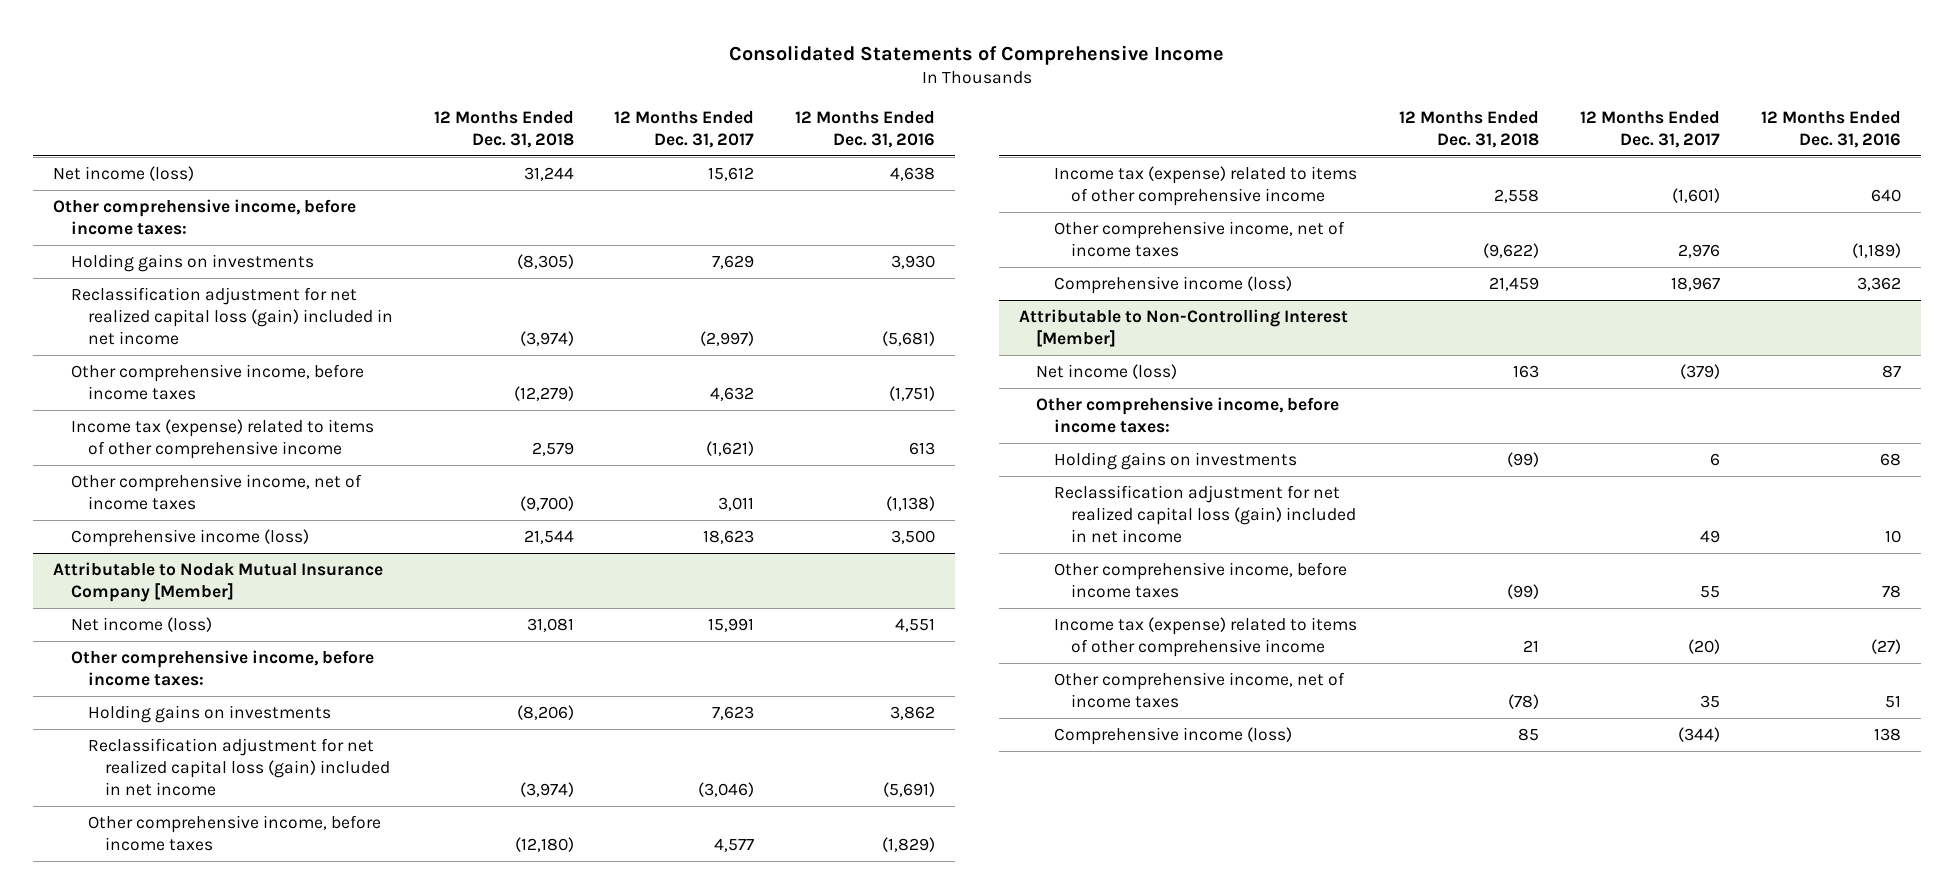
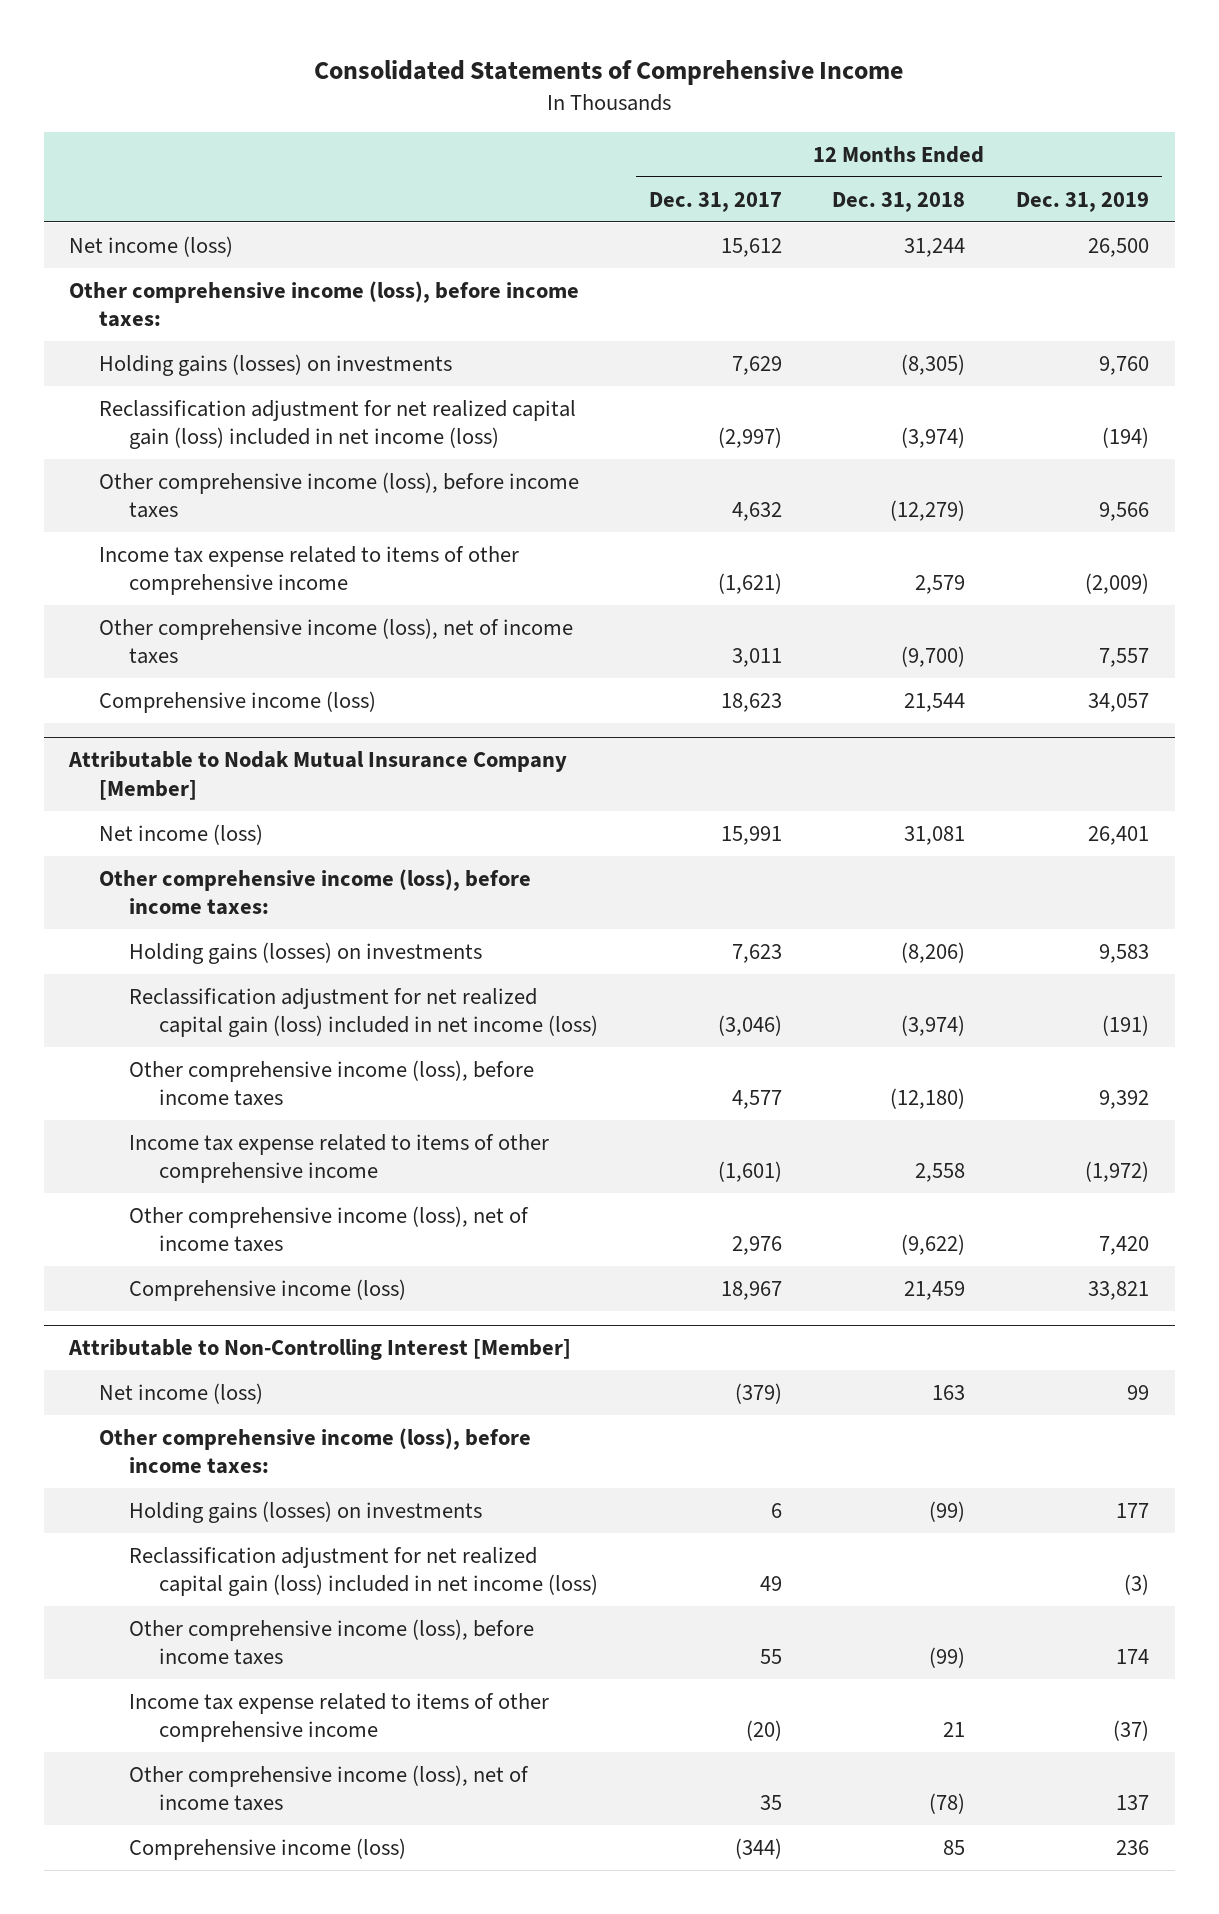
- | 12 Months Ended Dec. 31, 2018 | 12 Months Ended Dec. 31, 2017 | 12 Months Ended Dec. 31, 2016
+ | 12 Months Ended Dec. 31, 2017 | 12 Months Ended Dec. 31, 2018 | 12 Months Ended Dec. 31, 2019
- Other comprehensive income, before income taxes:
- Holding gains on investments | (8,305) | 7,629 | 3,930
- Reclassification adjustment for net realized capital loss (gain) included in net income | (3,974) | (2,997) | (5,681)
- Other comprehensive income, before income taxes | (12,279) | 4,632 | (1,751)
- Income tax (expense) related to items of other comprehensive income | 2,579 | (1,621) | 613
- Other comprehensive income, net of income taxes | (9,700) | 3,011 | (1,138)
+ Other comprehensive income (loss), before income taxes:
+ Holding gains (losses) on investments | 7,629 | (8,305) | 9,760
+ Reclassification adjustment for net realized capital gain (loss) included in net income (loss) | (2,997) | (3,974) | (194)
+ Other comprehensive income (loss), before income taxes | 4,632 | (12,279) | 9,566
+ Income tax expense related to items of other comprehensive income | (1,621) | 2,579 | (2,009)
+ Other comprehensive income (loss), net of income taxes | 3,011 | (9,700) | 7,557
@ Attributable to Nodak Mutual Insurance Company [Member]
- Other comprehensive income, before income taxes:
- Holding gains on investments | (8,206) | 7,623 | 3,862
- Reclassification adjustment for net realized capital loss (gain) included in net income | (3,974) | (3,046) | (5,691)
- Other comprehensive income, before income taxes | (12,180) | 4,577 | (1,829)
- Income tax (expense) related to items of other comprehensive income | 2,558 | (1,601) | 640
- Other comprehensive income, net of income taxes | (9,622) | 2,976 | (1,189)
+ Other comprehensive income (loss), before income taxes:
+ Holding gains (losses) on investments | 7,623 | (8,206) | 9,583
+ Reclassification adjustment for net realized capital gain (loss) included in net income (loss) | (3,046) | (3,974) | (191)
+ Other comprehensive income (loss), before income taxes | 4,577 | (12,180) | 9,392
+ Income tax expense related to items of other comprehensive income | (1,601) | 2,558 | (1,972)
+ Other comprehensive income (loss), net of income taxes | 2,976 | (9,622) | 7,420
@ Attributable to Non-Controlling Interest [Member]
- Other comprehensive income, before income taxes:
- Holding gains on investments | (99) | 6 | 68
- Reclassification adjustment for net realized capital loss (gain) included in net income | | 49 | 10
- Other comprehensive income, before income taxes | (99) | 55 | 78
- Income tax (expense) related to items of other comprehensive income | 21 | (20) | (27)
- Other comprehensive income, net of income taxes | (78) | 35 | 51
+ Other comprehensive income (loss), before income taxes:
+ Holding gains (losses) on investments | 6 | (99) | 177
+ Reclassification adjustment for net realized capital gain (loss) included in net income (loss) | 49 | | (3)
+ Other comprehensive income (loss), before income taxes | 55 | (99) | 174
+ Income tax expense related to items of other comprehensive income | (20) | 21 | (37)
+ Other comprehensive income (loss), net of income taxes | 35 | (78) | 137

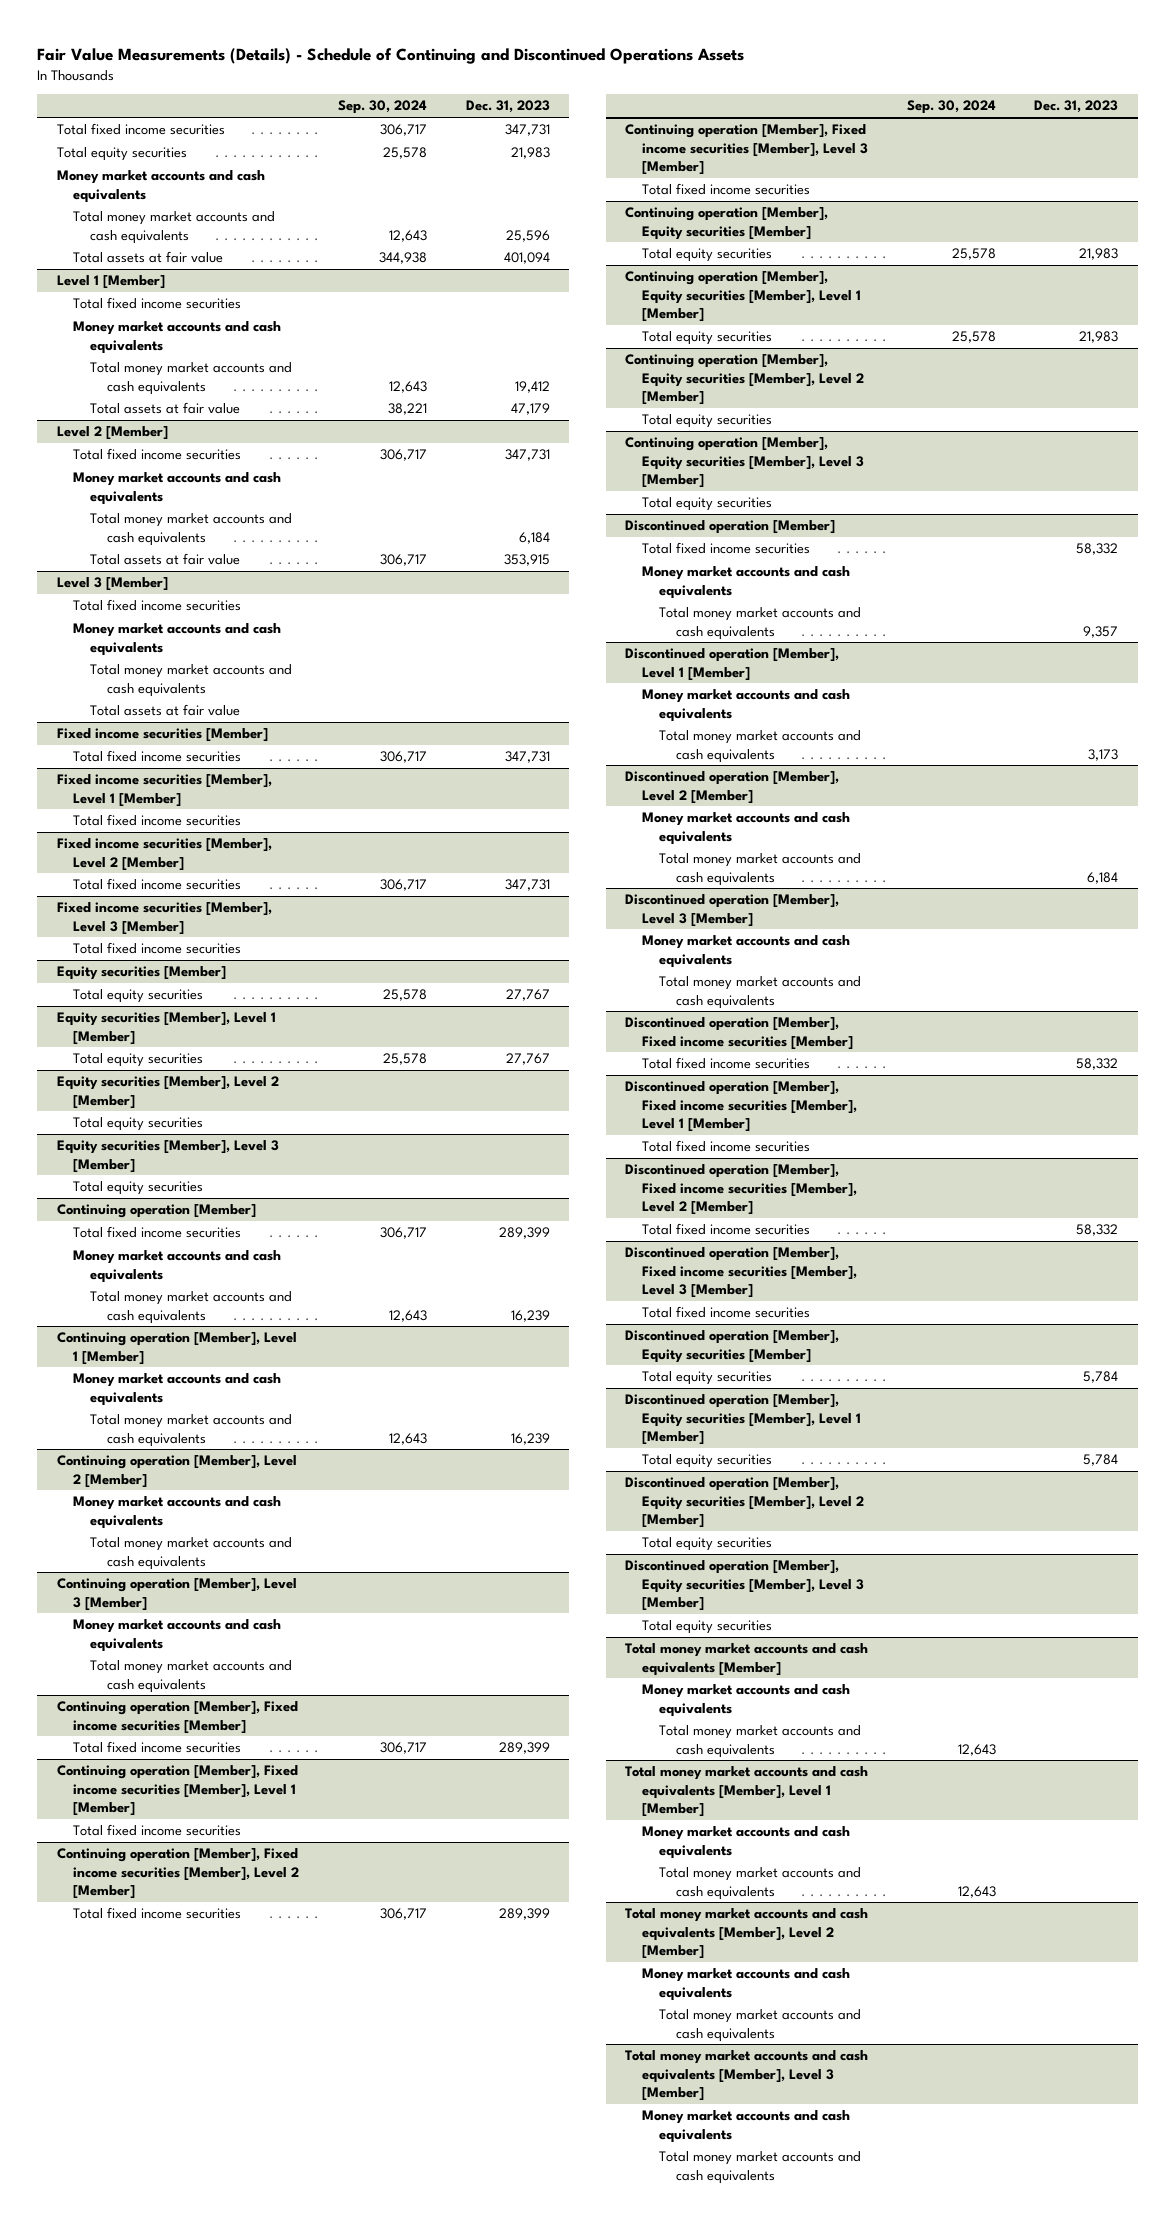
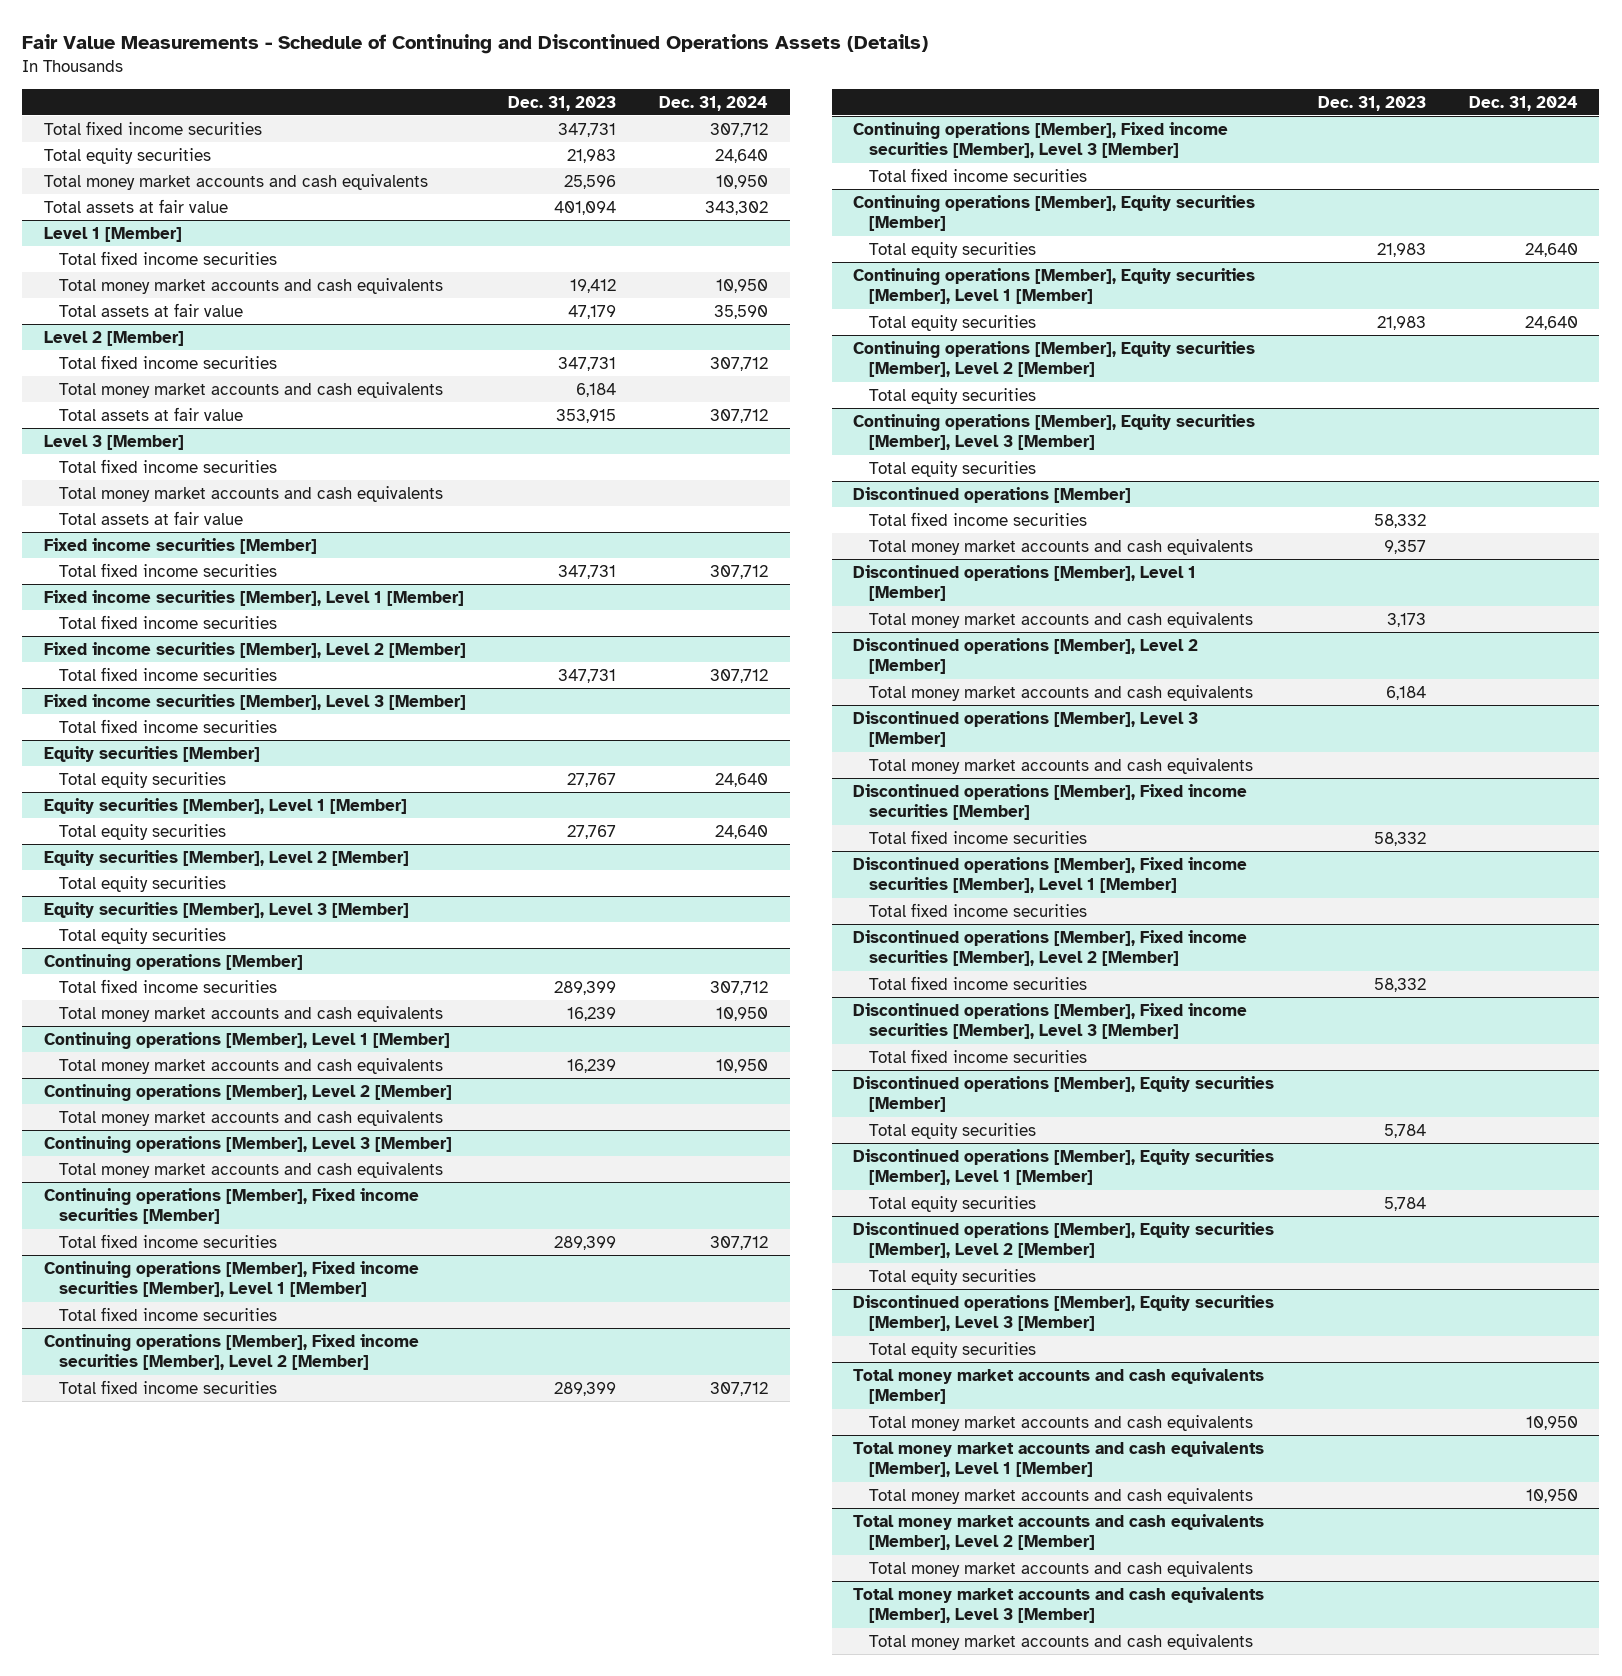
- Fair Value Measurements (Details) - Schedule of Continuing and Discontinued Operations Assets
+ Fair Value Measurements - Schedule of Continuing and Discontinued Operations Assets (Details)
- | Sep. 30, 2024 | Dec. 31, 2023
+ | Dec. 31, 2023 | Dec. 31, 2024
- Money market accounts and cash equivalents
@ Level 1 [Member]
- Money market accounts and cash equivalents
@ Level 2 [Member]
- Money market accounts and cash equivalents
@ Level 3 [Member]
- Money market accounts and cash equivalents
- Continuing operation [Member]
+ Continuing operations [Member]
- Money market accounts and cash equivalents
- Continuing operation [Member], Level 1 [Member]
- Money market accounts and cash equivalents
+ Continuing operations [Member], Level 1 [Member]
- Continuing operation [Member], Level 2 [Member]
- Money market accounts and cash equivalents
+ Continuing operations [Member], Level 2 [Member]
- Continuing operation [Member], Level 3 [Member]
- Money market accounts and cash equivalents
+ Continuing operations [Member], Level 3 [Member]
- Continuing operation [Member], Fixed income securities [Member]
+ Continuing operations [Member], Fixed income securities [Member]
- Continuing operation [Member], Fixed income securities [Member], Level 1 [Member]
+ Continuing operations [Member], Fixed income securities [Member], Level 1 [Member]
- Continuing operation [Member], Fixed income securities [Member], Level 2 [Member]
+ Continuing operations [Member], Fixed income securities [Member], Level 2 [Member]
- Continuing operation [Member], Fixed income securities [Member], Level 3 [Member]
+ Continuing operations [Member], Fixed income securities [Member], Level 3 [Member]
- Continuing operation [Member], Equity securities [Member]
+ Continuing operations [Member], Equity securities [Member]
- Continuing operation [Member], Equity securities [Member], Level 1 [Member]
+ Continuing operations [Member], Equity securities [Member], Level 1 [Member]
- Continuing operation [Member], Equity securities [Member], Level 2 [Member]
+ Continuing operations [Member], Equity securities [Member], Level 2 [Member]
- Continuing operation [Member], Equity securities [Member], Level 3 [Member]
+ Continuing operations [Member], Equity securities [Member], Level 3 [Member]
- Discontinued operation [Member]
+ Discontinued operations [Member]
- Money market accounts and cash equivalents
- Discontinued operation [Member], Level 1 [Member]
- Money market accounts and cash equivalents
+ Discontinued operations [Member], Level 1 [Member]
- Discontinued operation [Member], Level 2 [Member]
- Money market accounts and cash equivalents
+ Discontinued operations [Member], Level 2 [Member]
- Discontinued operation [Member], Level 3 [Member]
- Money market accounts and cash equivalents
+ Discontinued operations [Member], Level 3 [Member]
- Discontinued operation [Member], Fixed income securities [Member]
+ Discontinued operations [Member], Fixed income securities [Member]
- Discontinued operation [Member], Fixed income securities [Member], Level 1 [Member]
+ Discontinued operations [Member], Fixed income securities [Member], Level 1 [Member]
- Discontinued operation [Member], Fixed income securities [Member], Level 2 [Member]
+ Discontinued operations [Member], Fixed income securities [Member], Level 2 [Member]
- Discontinued operation [Member], Fixed income securities [Member], Level 3 [Member]
+ Discontinued operations [Member], Fixed income securities [Member], Level 3 [Member]
- Discontinued operation [Member], Equity securities [Member]
+ Discontinued operations [Member], Equity securities [Member]
- Discontinued operation [Member], Equity securities [Member], Level 1 [Member]
+ Discontinued operations [Member], Equity securities [Member], Level 1 [Member]
- Discontinued operation [Member], Equity securities [Member], Level 2 [Member]
+ Discontinued operations [Member], Equity securities [Member], Level 2 [Member]
- Discontinued operation [Member], Equity securities [Member], Level 3 [Member]
+ Discontinued operations [Member], Equity securities [Member], Level 3 [Member]
@ Total money market accounts and cash equivalents [Member]
- Money market accounts and cash equivalents
@ Total money market accounts and cash equivalents [Member], Level 1 [Member]
- Money market accounts and cash equivalents
@ Total money market accounts and cash equivalents [Member], Level 2 [Member]
- Money market accounts and cash equivalents
@ Total money market accounts and cash equivalents [Member], Level 3 [Member]
- Money market accounts and cash equivalents

